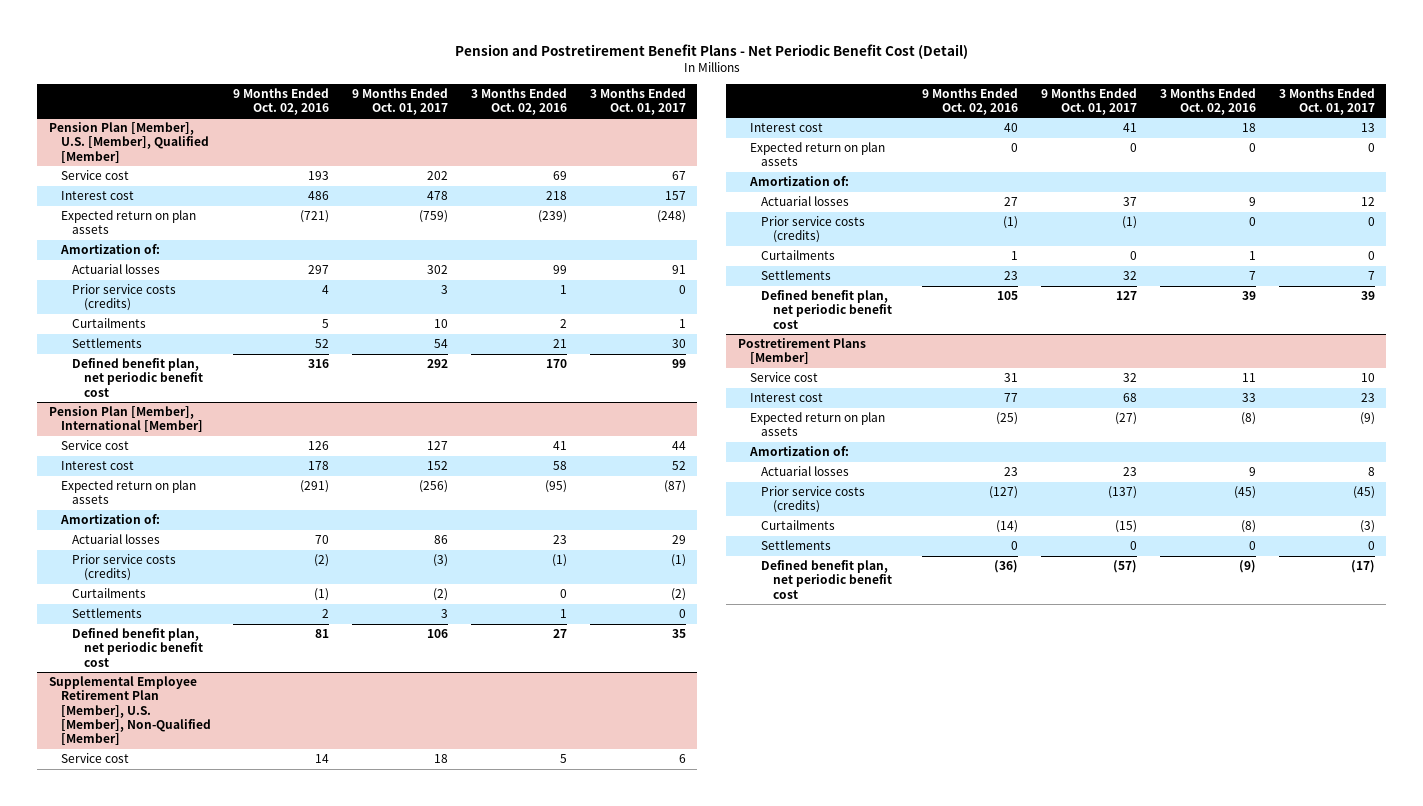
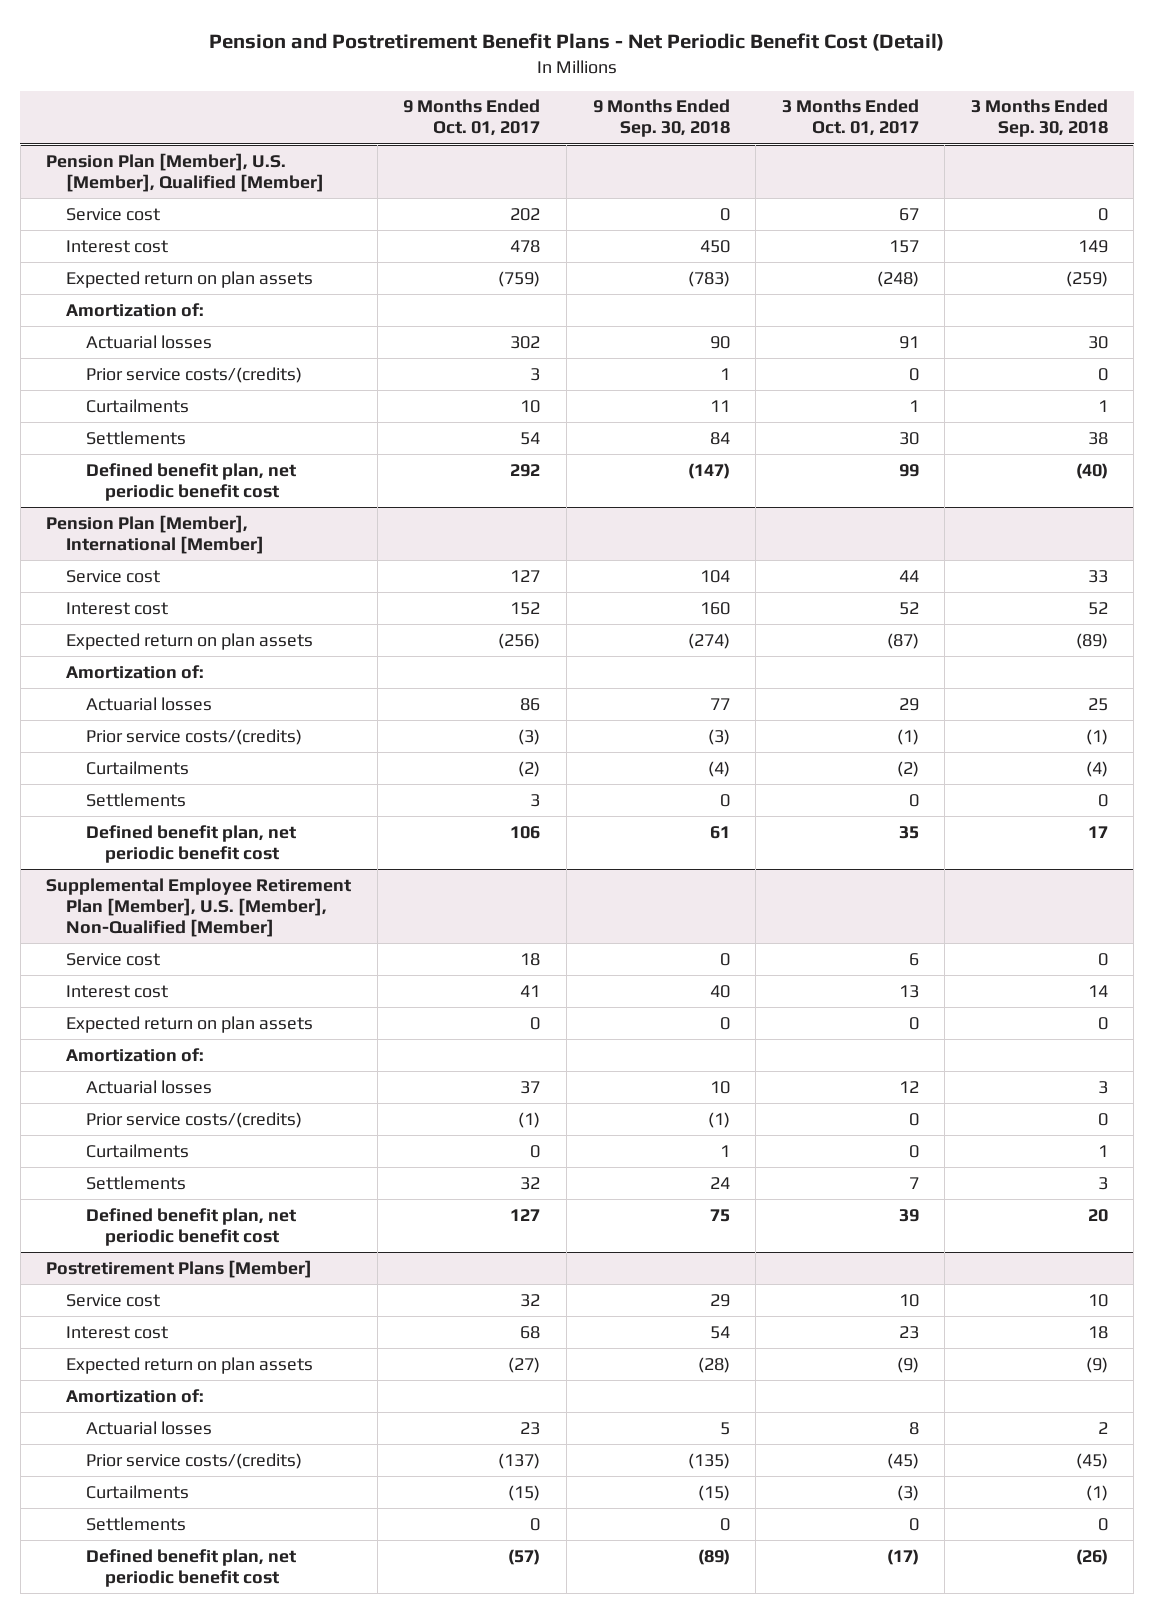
- | 9 Months Ended Oct. 02, 2016 | 9 Months Ended Oct. 01, 2017 | 3 Months Ended Oct. 02, 2016 | 3 Months Ended Oct. 01, 2017
+ | 9 Months Ended Oct. 01, 2017 | 9 Months Ended Sep. 30, 2018 | 3 Months Ended Oct. 01, 2017 | 3 Months Ended Sep. 30, 2018
@ Pension Plan [Member], U.S. [Member], Qualified [Member]
- Prior service costs (credits) | 4 | 3 | 1 | 0
+ Prior service costs/(credits) | 3 | 1 | 0 | 0
@ Pension Plan [Member], International [Member]
- Prior service costs (credits) | (2) | (3) | (1) | (1)
+ Prior service costs/(credits) | (3) | (3) | (1) | (1)
@ Supplemental Employee Retirement Plan [Member], U.S. [Member], Non-Qualified [Member]
- Prior service costs (credits) | (1) | (1) | 0 | 0
+ Prior service costs/(credits) | (1) | (1) | 0 | 0
@ Postretirement Plans [Member]
- Prior service costs (credits) | (127) | (137) | (45) | (45)
+ Prior service costs/(credits) | (137) | (135) | (45) | (45)

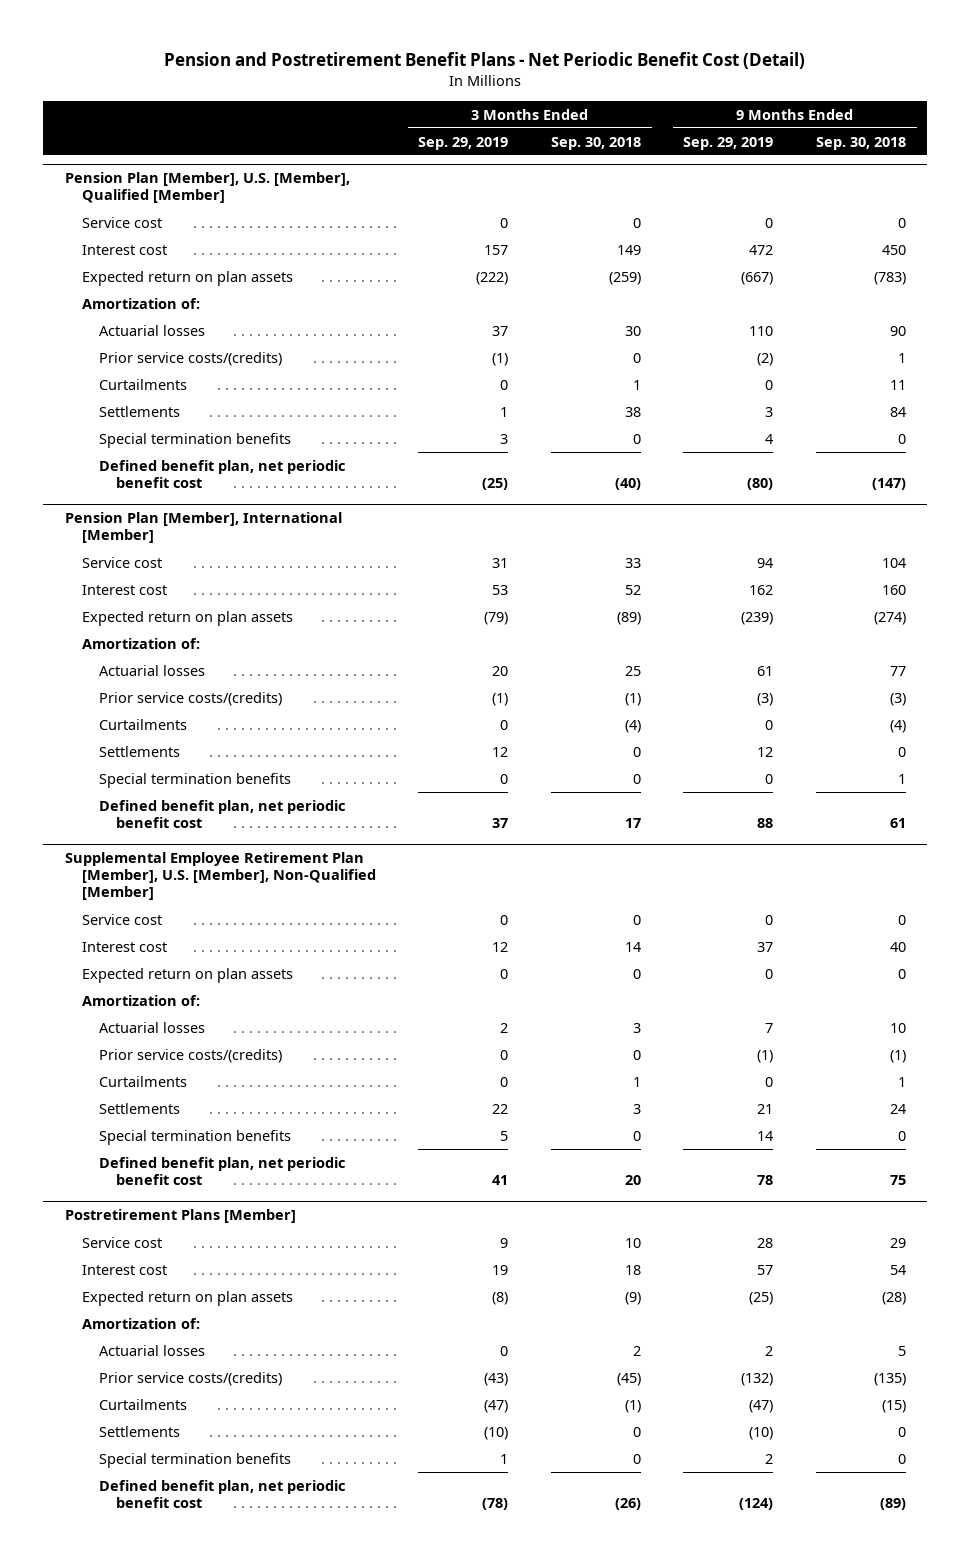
- | 9 Months Ended Oct. 01, 2017 | 9 Months Ended Sep. 30, 2018 | 3 Months Ended Oct. 01, 2017 | 3 Months Ended Sep. 30, 2018
+ | 3 Months Ended Sep. 29, 2019 | 3 Months Ended Sep. 30, 2018 | 9 Months Ended Sep. 29, 2019 | 9 Months Ended Sep. 30, 2018
@ Pension Plan [Member], U.S. [Member], Qualified [Member]
+ Special termination benefits | 3 | 0 | 4 | 0
@ Pension Plan [Member], International [Member]
+ Special termination benefits | 0 | 0 | 0 | 1
@ Supplemental Employee Retirement Plan [Member], U.S. [Member], Non-Qualified [Member]
+ Special termination benefits | 5 | 0 | 14 | 0
@ Postretirement Plans [Member]
+ Special termination benefits | 1 | 0 | 2 | 0

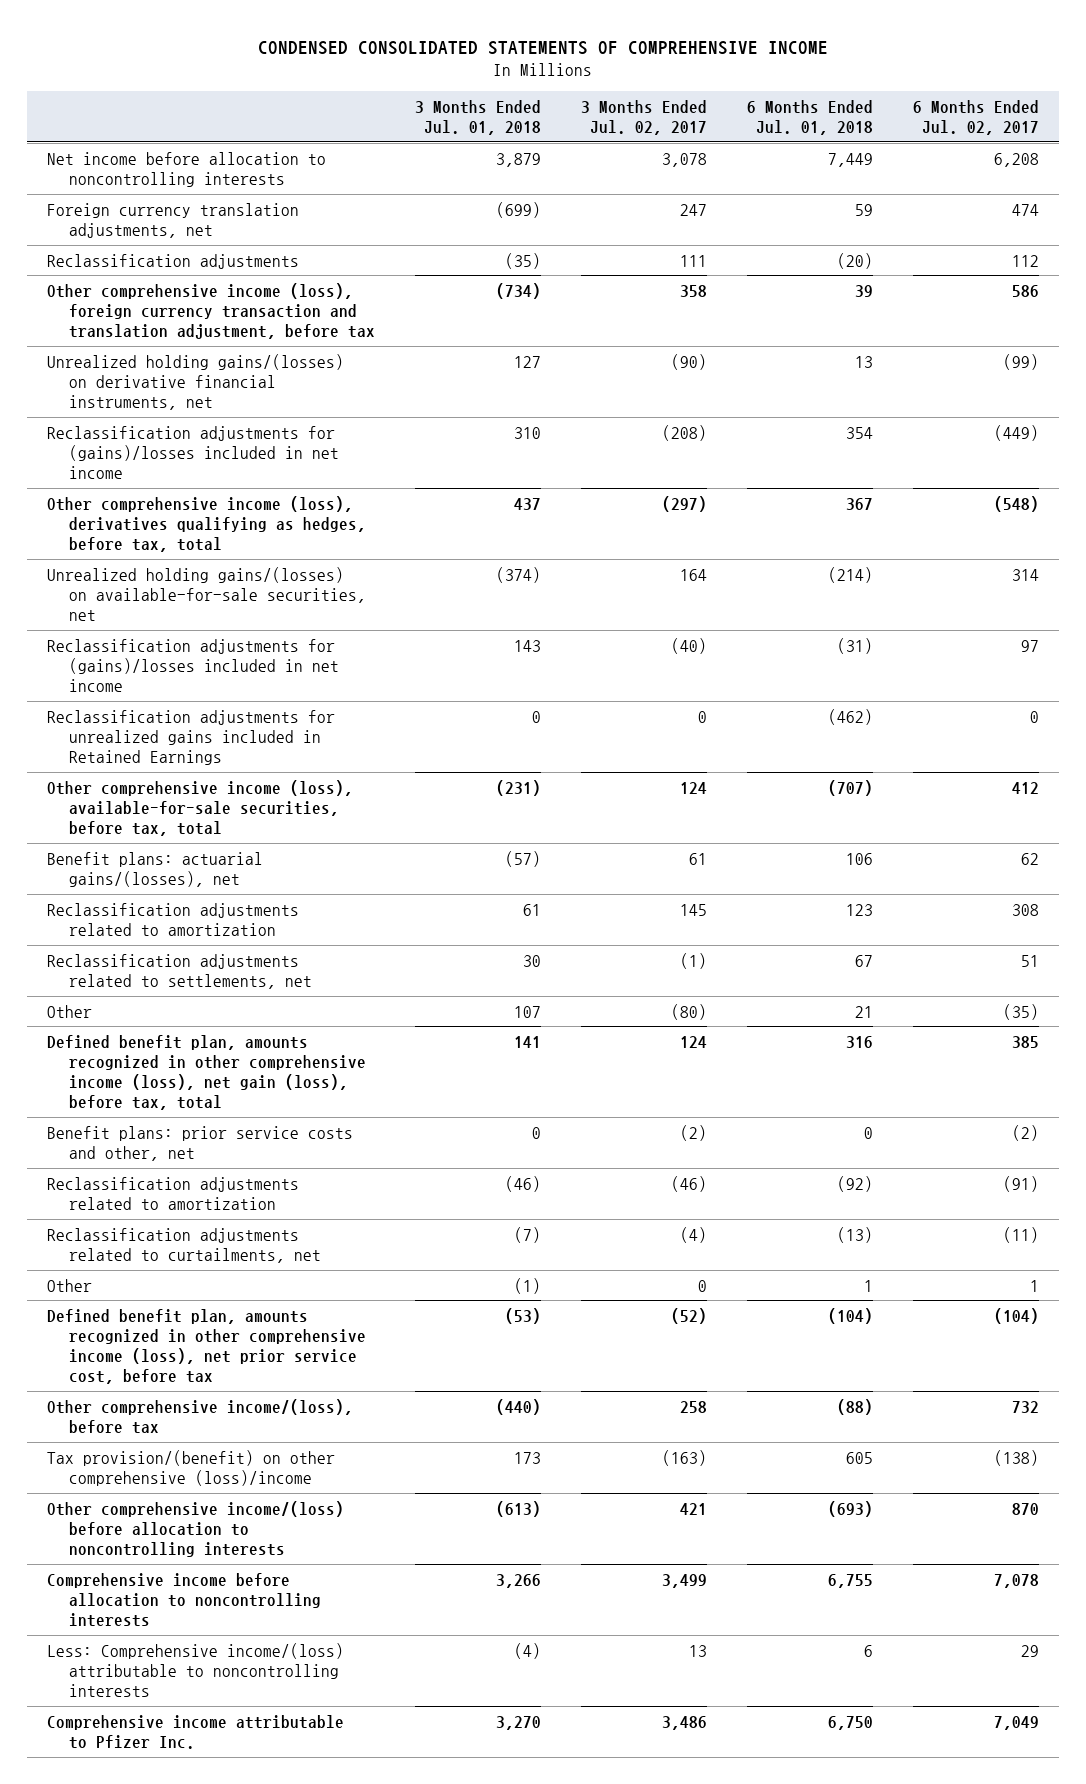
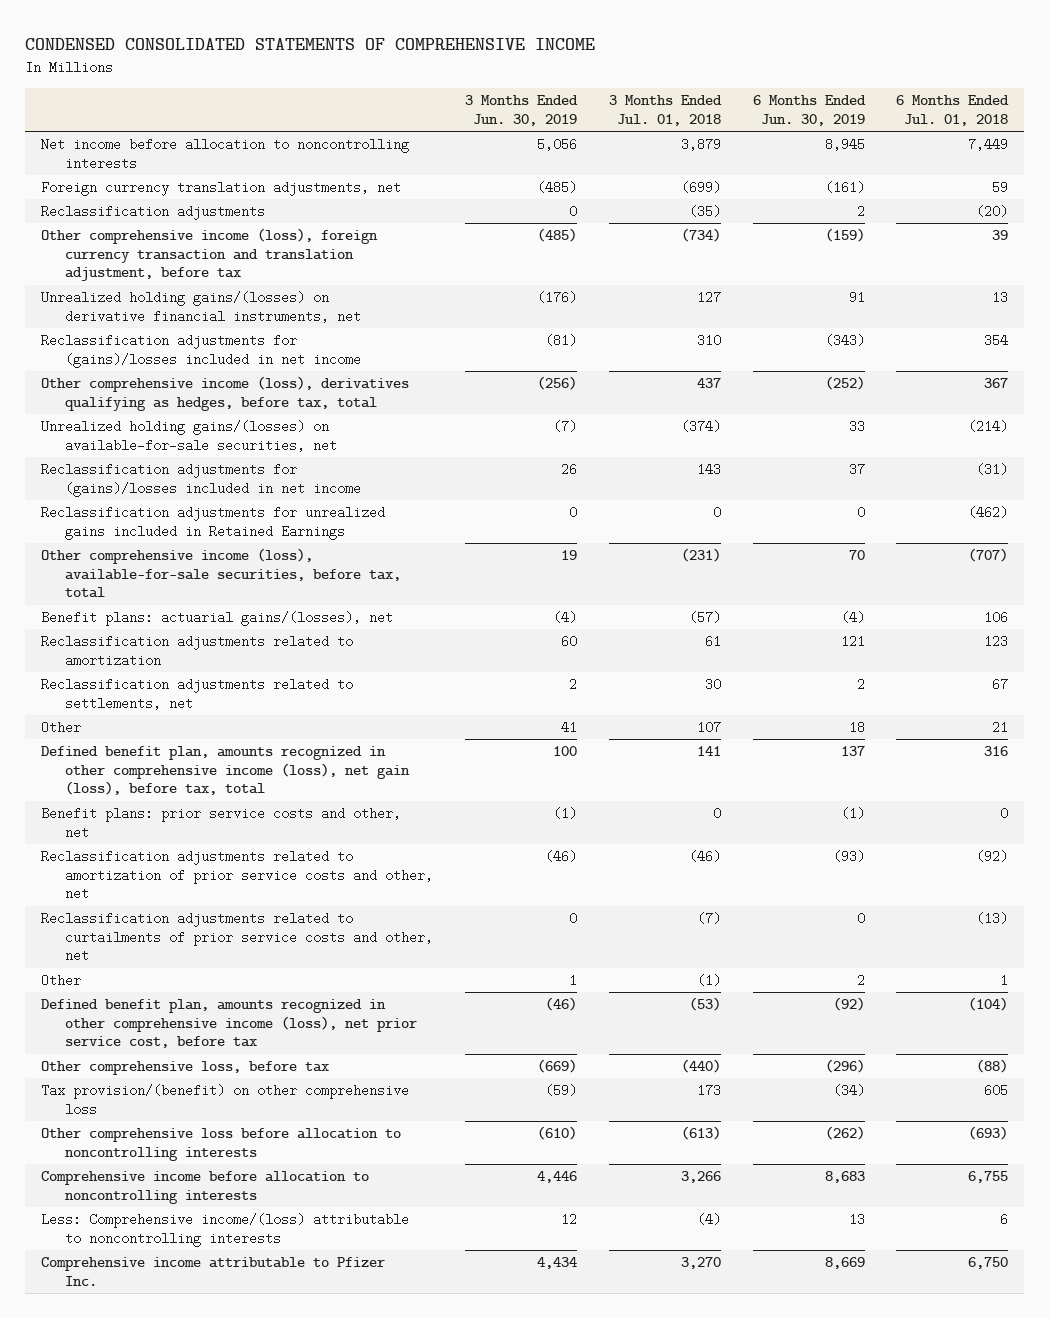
- | 3 Months Ended Jul. 01, 2018 | 3 Months Ended Jul. 02, 2017 | 6 Months Ended Jul. 01, 2018 | 6 Months Ended Jul. 02, 2017
+ | 3 Months Ended Jun. 30, 2019 | 3 Months Ended Jul. 01, 2018 | 6 Months Ended Jun. 30, 2019 | 6 Months Ended Jul. 01, 2018
- Reclassification adjustments related to amortization | (46) | (46) | (92) | (91)
- Reclassification adjustments related to curtailments, net | (7) | (4) | (13) | (11)
+ Reclassification adjustments related to amortization of prior service costs and other, net | (46) | (46) | (93) | (92)
+ Reclassification adjustments related to curtailments of prior service costs and other, net | 0 | (7) | 0 | (13)
- Other comprehensive income/(loss), before tax | (440) | 258 | (88) | 732
- Tax provision/(benefit) on other comprehensive (loss)/income | 173 | (163) | 605 | (138)
- Other comprehensive income/(loss) before allocation to noncontrolling interests | (613) | 421 | (693) | 870
+ Other comprehensive loss, before tax | (669) | (440) | (296) | (88)
+ Tax provision/(benefit) on other comprehensive loss | (59) | 173 | (34) | 605
+ Other comprehensive loss before allocation to noncontrolling interests | (610) | (613) | (262) | (693)

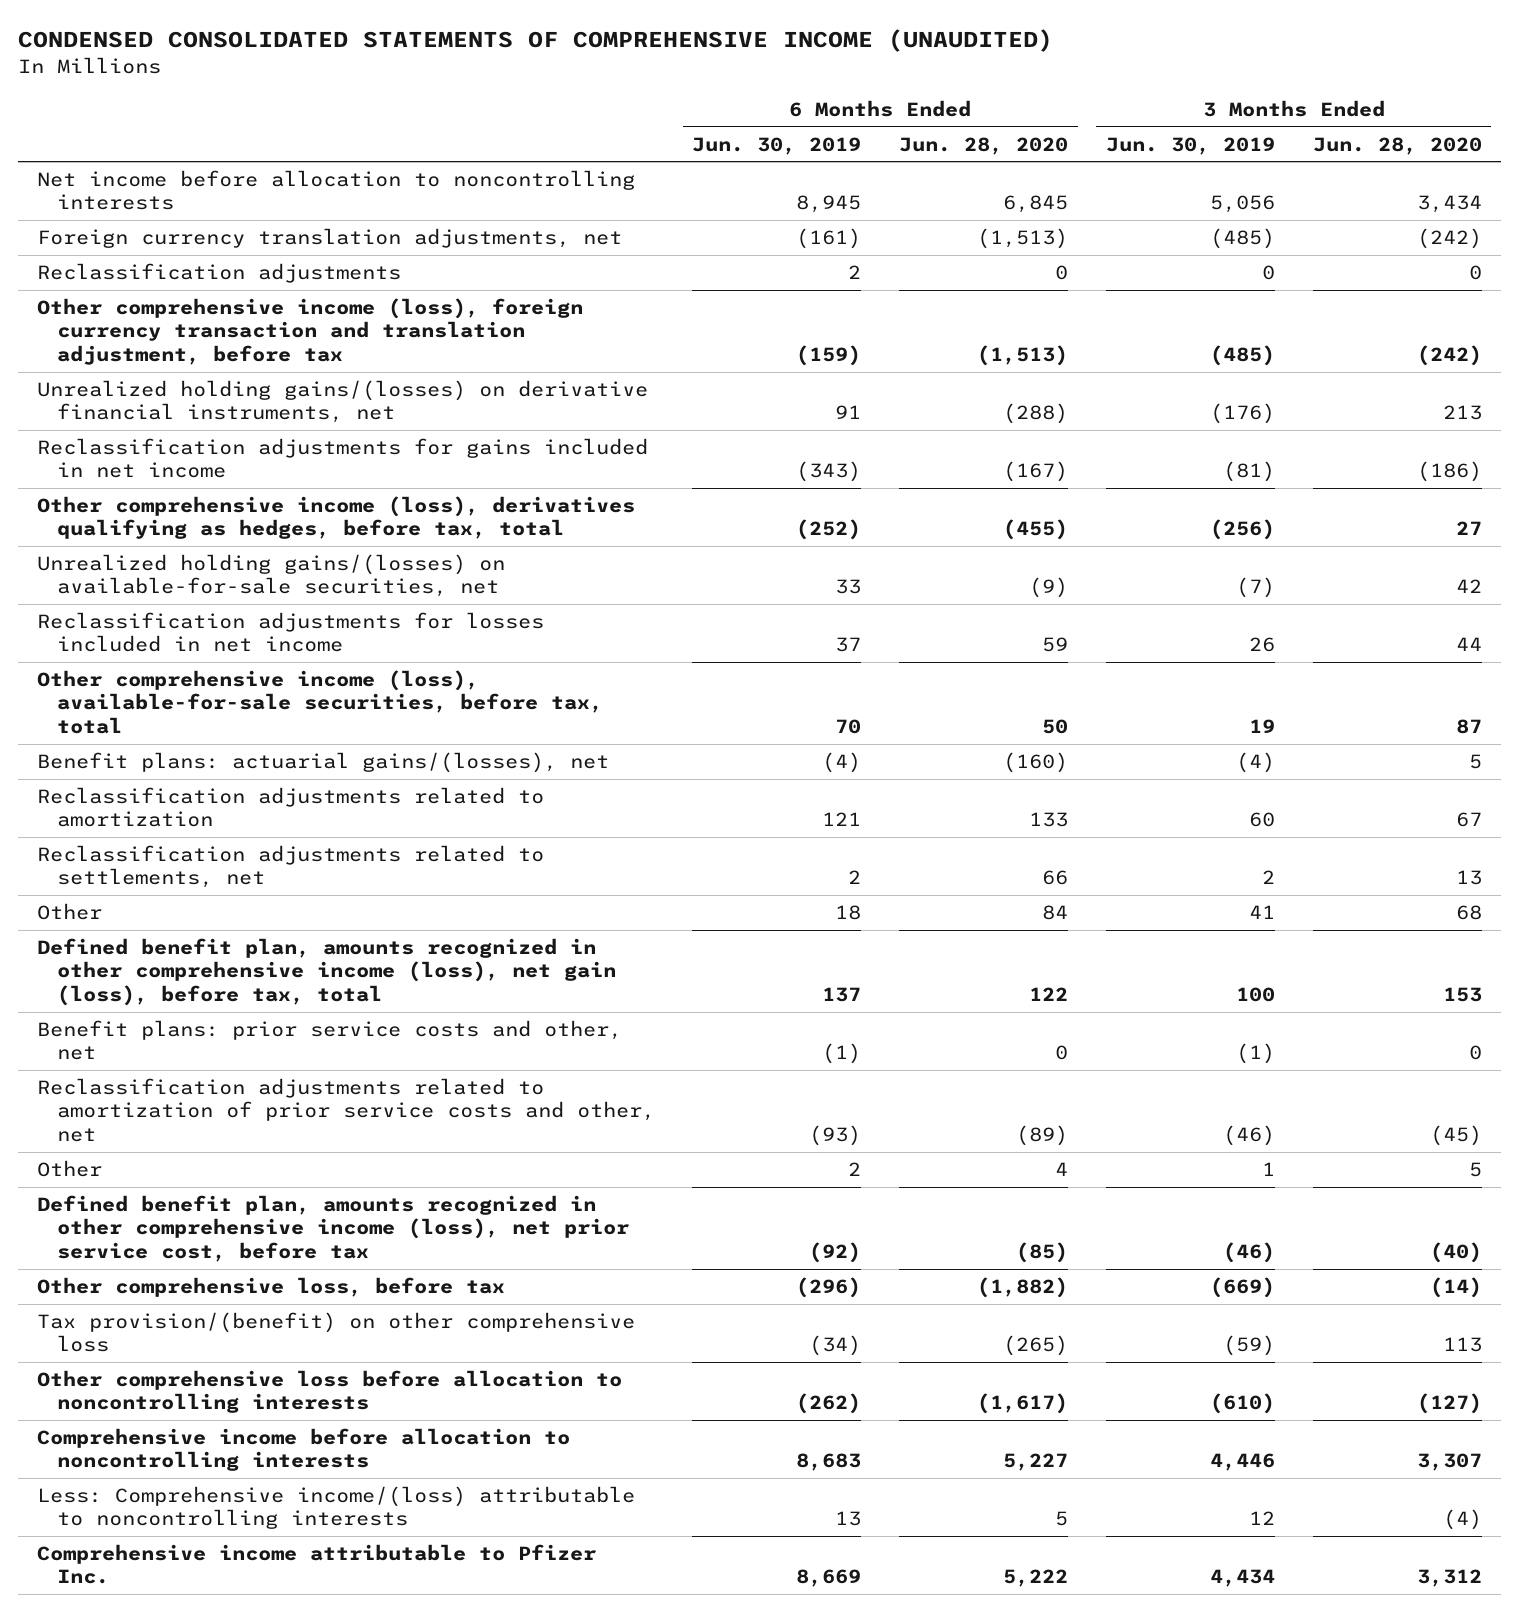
- CONDENSED CONSOLIDATED STATEMENTS OF COMPREHENSIVE INCOME
+ CONDENSED CONSOLIDATED STATEMENTS OF COMPREHENSIVE INCOME (UNAUDITED)
- | 3 Months Ended Jun. 30, 2019 | 3 Months Ended Jul. 01, 2018 | 6 Months Ended Jun. 30, 2019 | 6 Months Ended Jul. 01, 2018
+ | 6 Months Ended Jun. 30, 2019 | 6 Months Ended Jun. 28, 2020 | 3 Months Ended Jun. 30, 2019 | 3 Months Ended Jun. 28, 2020
- Reclassification adjustments for (gains)/losses included in net income | (81) | 310 | (343) | 354
+ Reclassification adjustments for gains included in net income | (343) | (167) | (81) | (186)
- Reclassification adjustments for (gains)/losses included in net income | 26 | 143 | 37 | (31)
- Reclassification adjustments for unrealized gains included in Retained Earnings | 0 | 0 | 0 | (462)
+ Reclassification adjustments for losses included in net income | 37 | 59 | 26 | 44
- Reclassification adjustments related to curtailments of prior service costs and other, net | 0 | (7) | 0 | (13)

